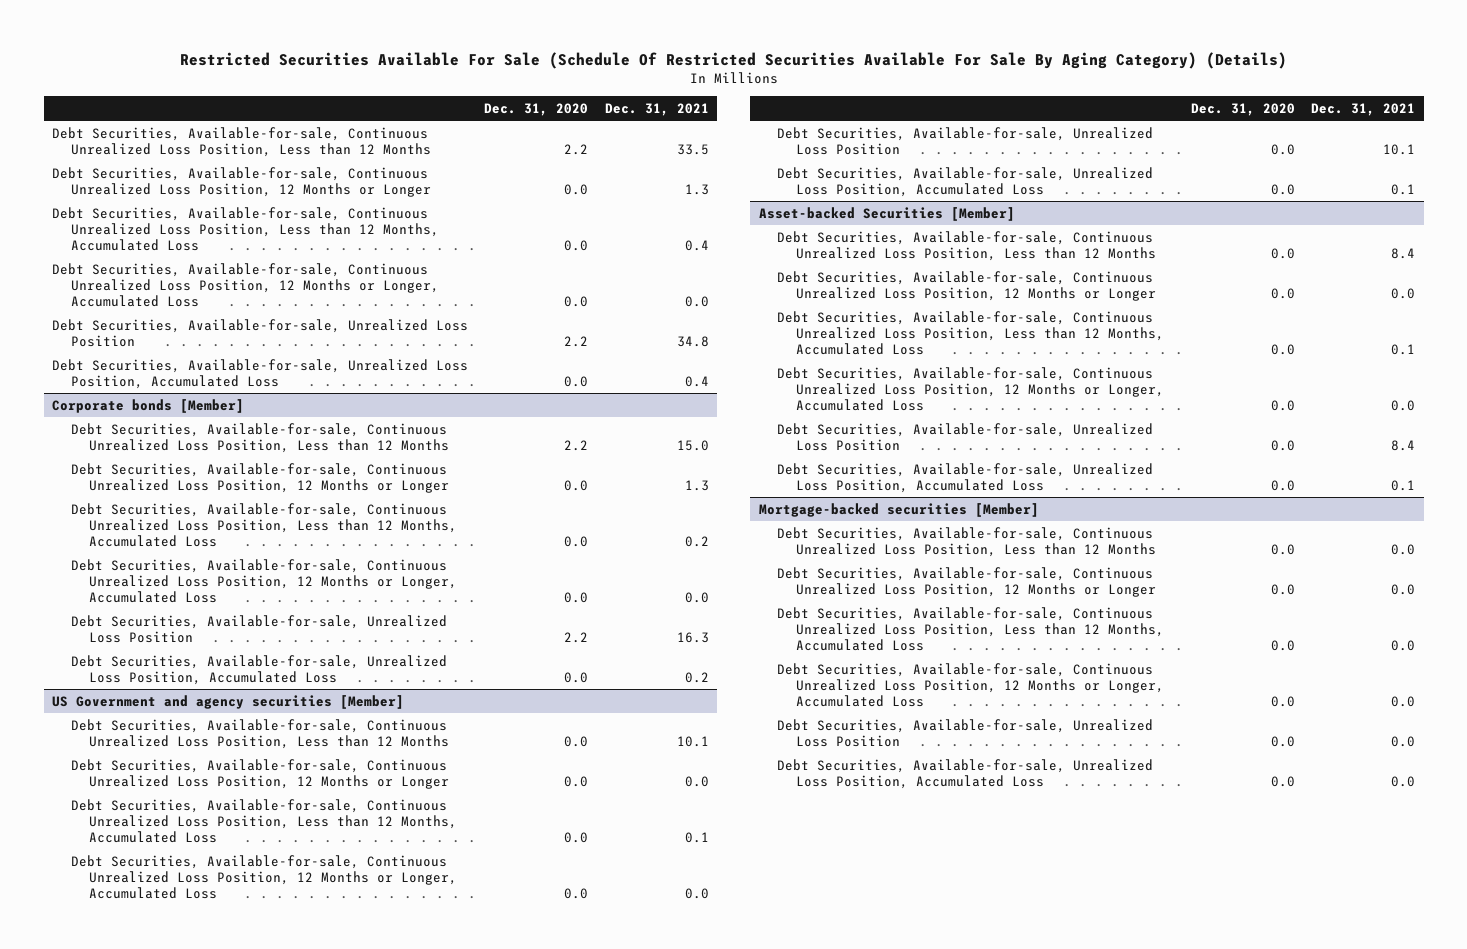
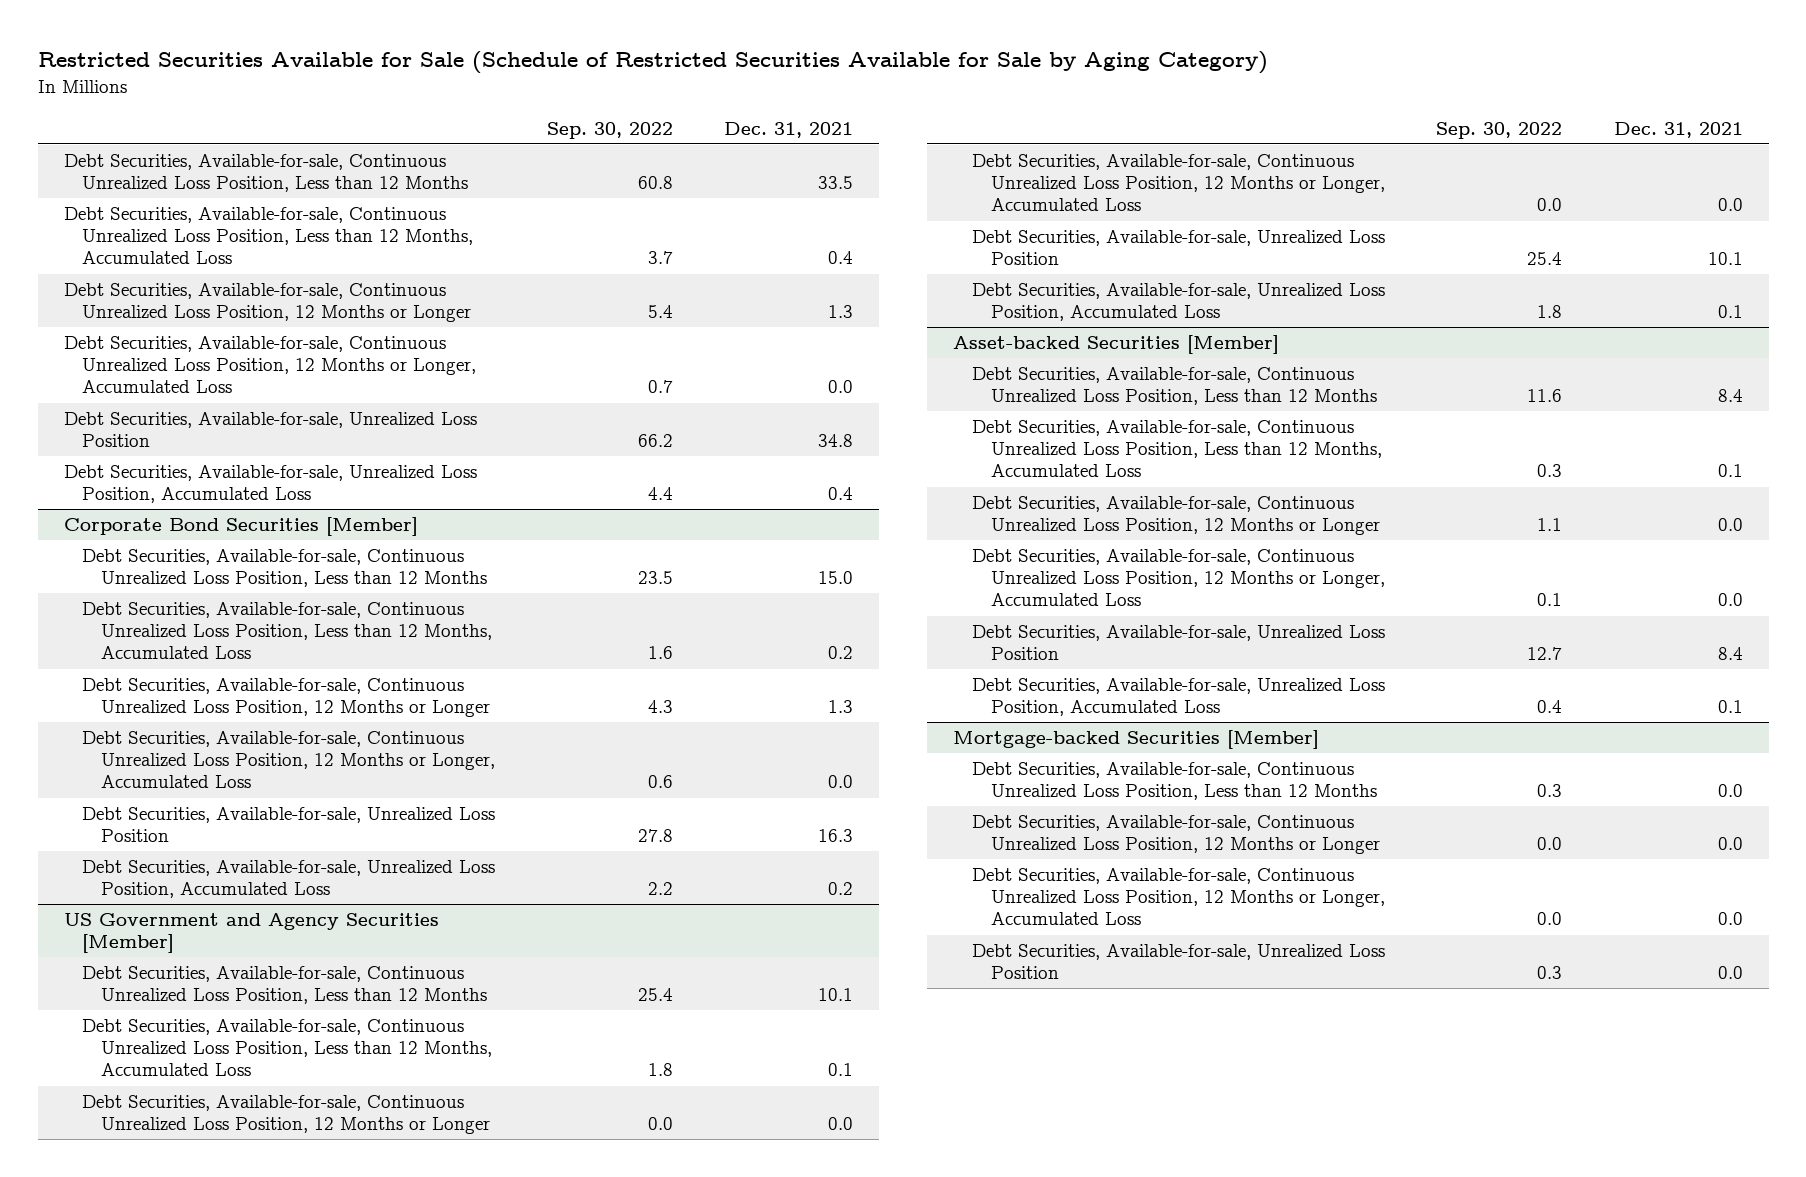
- Restricted Securities Available For Sale (Schedule Of Restricted Securities Available For Sale By Aging Category) (Details)
+ Restricted Securities Available for Sale (Schedule of Restricted Securities Available for Sale by Aging Category)
- | Dec. 31, 2020 | Dec. 31, 2021
+ | Sep. 30, 2022 | Dec. 31, 2021
moved down: Debt Securities, Available-for-sale, Continuous Unrealized Loss Position, 12 Months or Longer | 5.4 | 1.3
- Corporate bonds [Member]
+ Corporate Bond Securities [Member]
- Debt Securities, Available-for-sale, Continuous Unrealized Loss Position, 12 Months or Longer | 0.0 | 1.3
+ Debt Securities, Available-for-sale, Continuous Unrealized Loss Position, 12 Months or Longer | 4.3 | 1.3
- US Government and agency securities [Member]
+ US Government and Agency Securities [Member]
- Debt Securities, Available-for-sale, Continuous Unrealized Loss Position, 12 Months or Longer | 0.0 | 0.0
+ Debt Securities, Available-for-sale, Continuous Unrealized Loss Position, 12 Months or Longer | 0.0 | 0.0
@ Asset-backed Securities [Member]
moved down: Debt Securities, Available-for-sale, Continuous Unrealized Loss Position, 12 Months or Longer | 1.1 | 0.0
- Mortgage-backed securities [Member]
+ Mortgage-backed Securities [Member]
- Debt Securities, Available-for-sale, Continuous Unrealized Loss Position, Less than 12 Months, Accumulated Loss | 0.0 | 0.0
- Debt Securities, Available-for-sale, Unrealized Loss Position, Accumulated Loss | 0.0 | 0.0

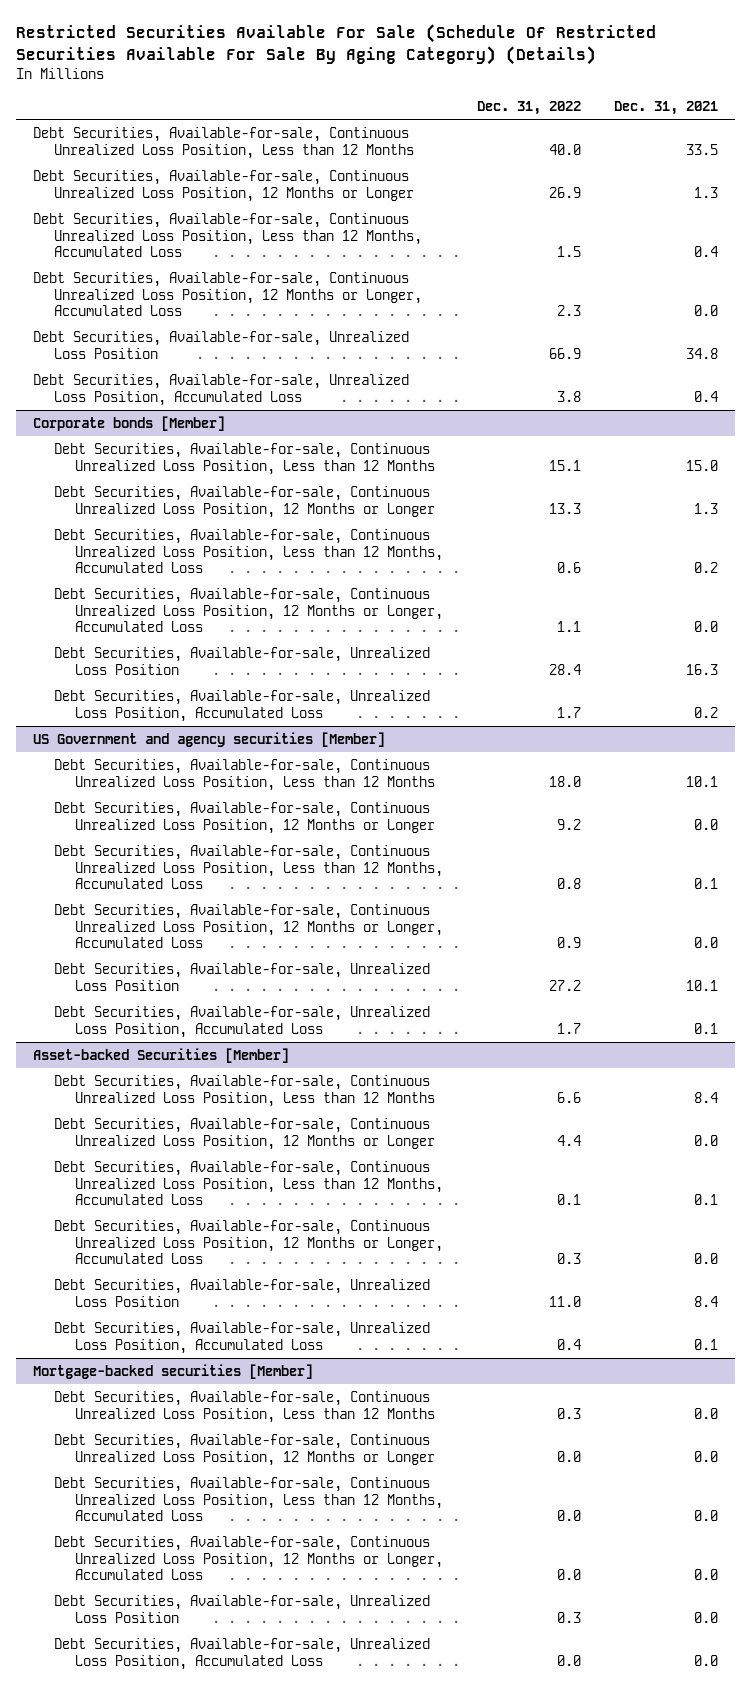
- Restricted Securities Available for Sale (Schedule of Restricted Securities Available for Sale by Aging Category)
+ Restricted Securities Available For Sale (Schedule Of Restricted Securities Available For Sale By Aging Category) (Details)
- | Sep. 30, 2022 | Dec. 31, 2021
+ | Dec. 31, 2022 | Dec. 31, 2021
moved down: Debt Securities, Available-for-sale, Continuous Unrealized Loss Position, Less than 12 Months, Accumulated Loss | 1.5 | 0.4
- Corporate Bond Securities [Member]
+ Corporate bonds [Member]
- Debt Securities, Available-for-sale, Continuous Unrealized Loss Position, Less than 12 Months, Accumulated Loss | 1.6 | 0.2
+ Debt Securities, Available-for-sale, Continuous Unrealized Loss Position, Less than 12 Months, Accumulated Loss | 0.6 | 0.2
- US Government and Agency Securities [Member]
+ US Government and agency securities [Member]
- Debt Securities, Available-for-sale, Continuous Unrealized Loss Position, Less than 12 Months, Accumulated Loss | 1.8 | 0.1
+ Debt Securities, Available-for-sale, Continuous Unrealized Loss Position, Less than 12 Months, Accumulated Loss | 0.8 | 0.1
@ Asset-backed Securities [Member]
moved down: Debt Securities, Available-for-sale, Continuous Unrealized Loss Position, Less than 12 Months, Accumulated Loss | 0.1 | 0.1
- Mortgage-backed Securities [Member]
+ Mortgage-backed securities [Member]
+ Debt Securities, Available-for-sale, Continuous Unrealized Loss Position, Less than 12 Months, Accumulated Loss | 0.0 | 0.0
+ Debt Securities, Available-for-sale, Unrealized Loss Position, Accumulated Loss | 0.0 | 0.0

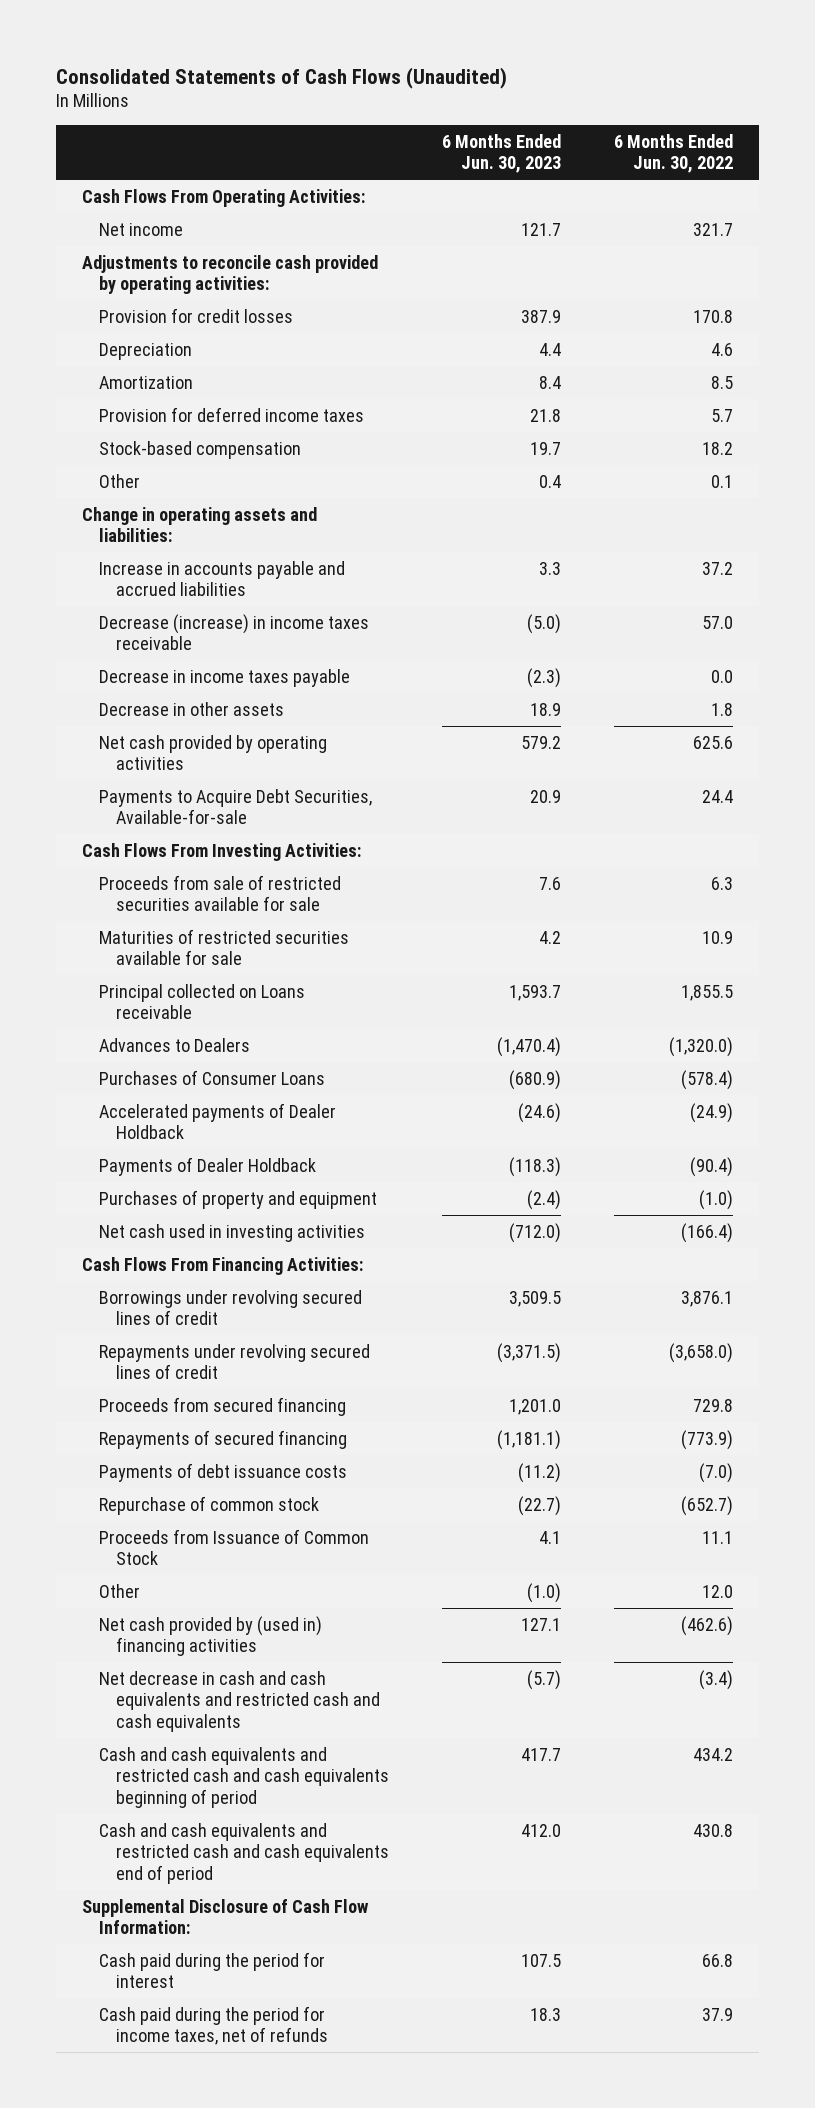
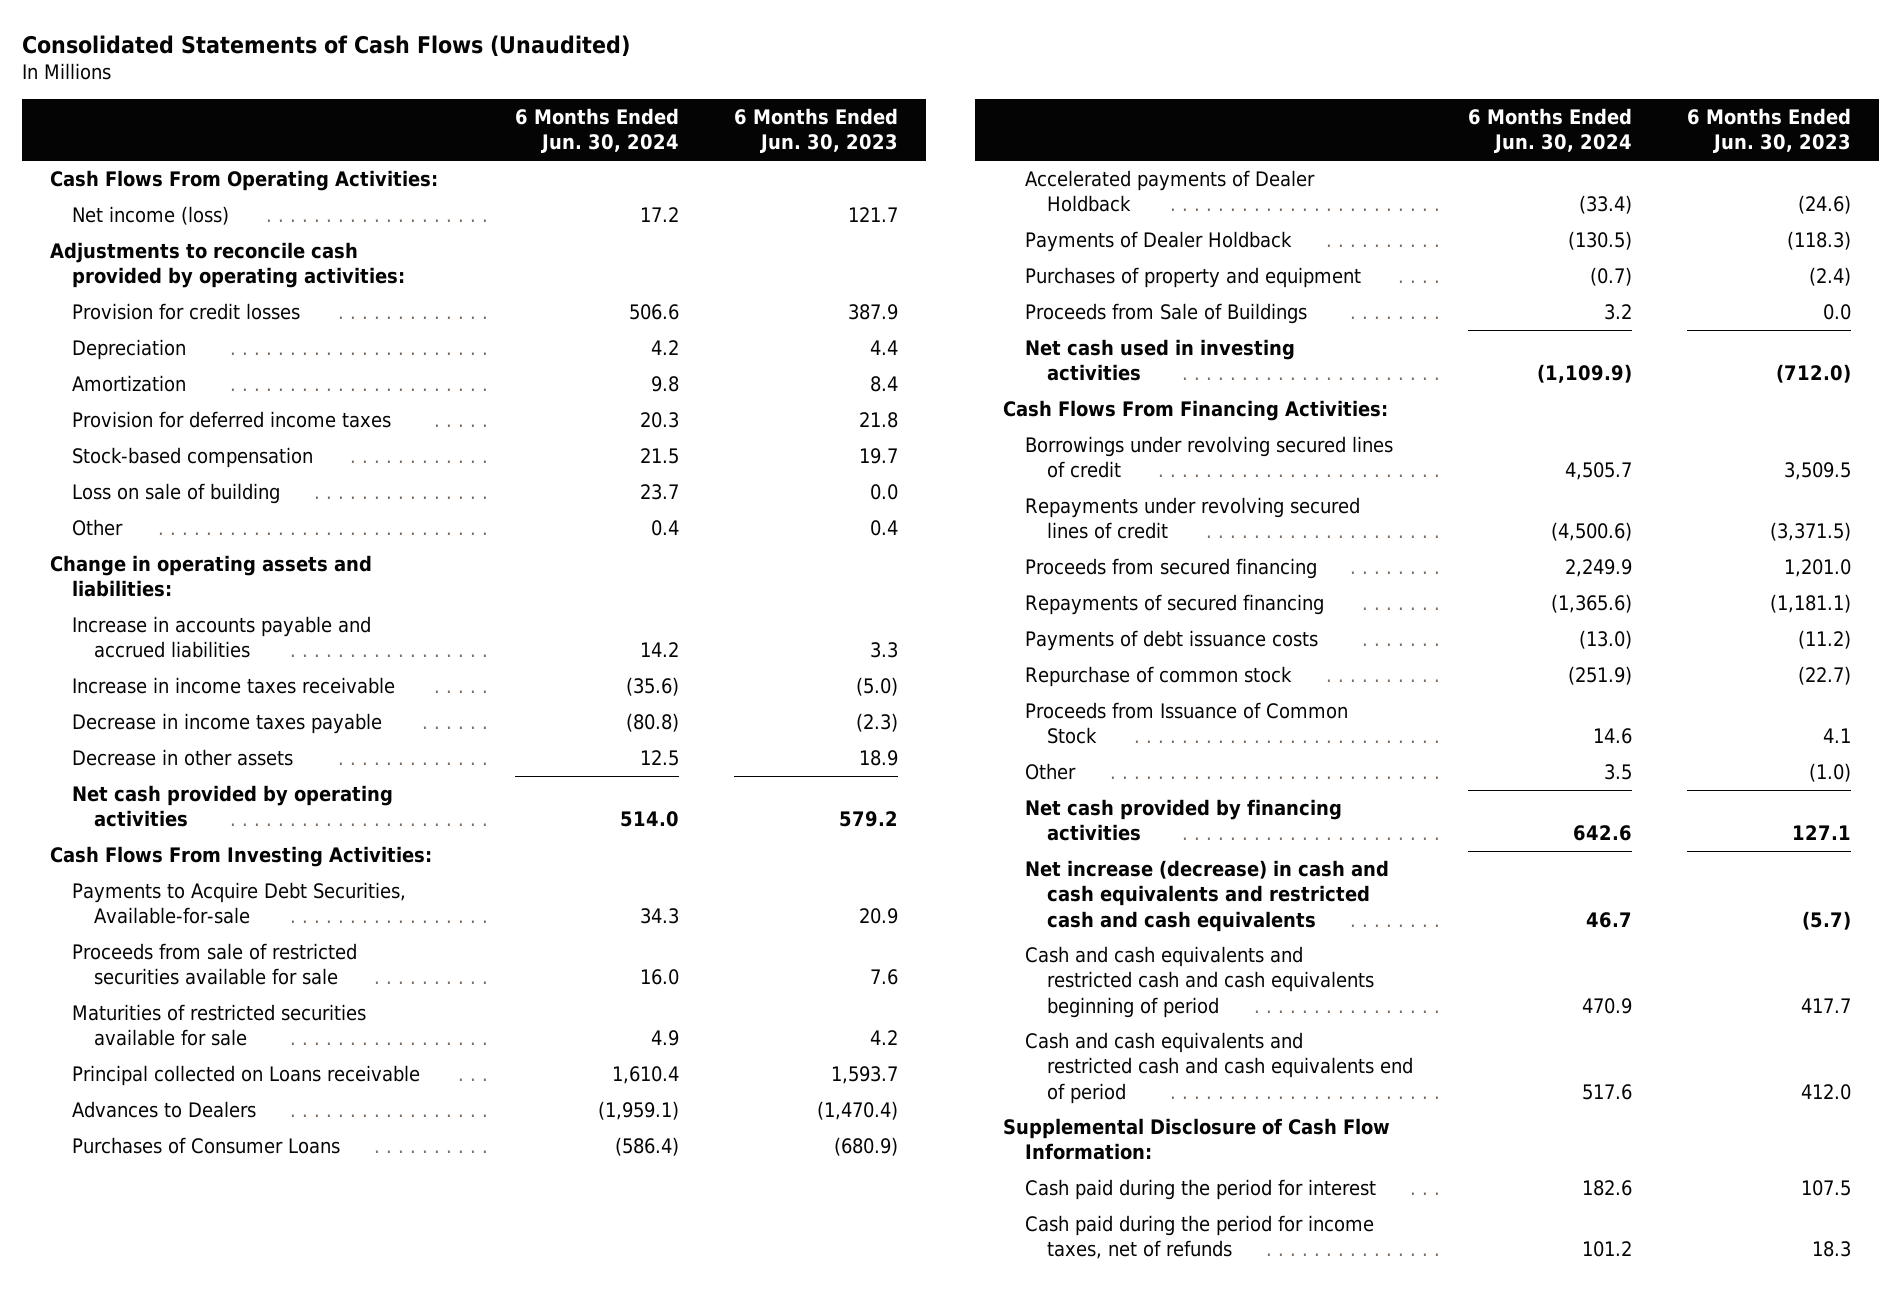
- | 6 Months Ended Jun. 30, 2023 | 6 Months Ended Jun. 30, 2022
+ | 6 Months Ended Jun. 30, 2024 | 6 Months Ended Jun. 30, 2023
- Net income | 121.7 | 321.7
+ Net income (loss) | 17.2 | 121.7
+ Loss on sale of building | 23.7 | 0.0
- Decrease (increase) in income taxes receivable | (5.0) | 57.0
+ Increase in income taxes receivable | (35.6) | (5.0)
moved down: Payments to Acquire Debt Securities, Available-for-sale | 34.3 | 20.9
+ Proceeds from Sale of Buildings | 3.2 | 0.0
- Net cash provided by (used in) financing activities | 127.1 | (462.6)
- Net decrease in cash and cash equivalents and restricted cash and cash equivalents | (5.7) | (3.4)
+ Net cash provided by financing activities | 642.6 | 127.1
+ Net increase (decrease) in cash and cash equivalents and restricted cash and cash equivalents | 46.7 | (5.7)

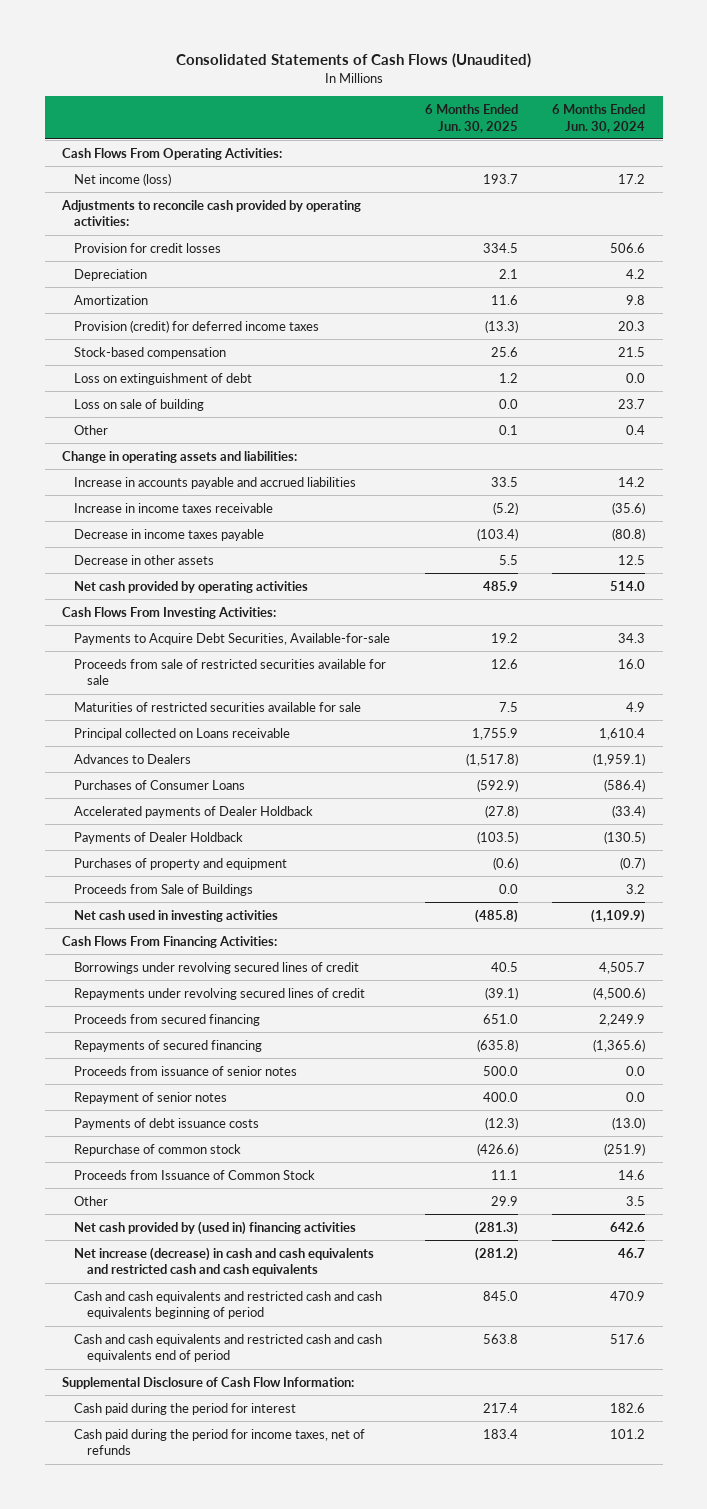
- | 6 Months Ended Jun. 30, 2024 | 6 Months Ended Jun. 30, 2023
+ | 6 Months Ended Jun. 30, 2025 | 6 Months Ended Jun. 30, 2024
- Provision for deferred income taxes | 20.3 | 21.8
+ Provision (credit) for deferred income taxes | (13.3) | 20.3
+ Loss on extinguishment of debt | 1.2 | 0.0
+ Proceeds from issuance of senior notes | 500.0 | 0.0
+ Repayment of senior notes | 400.0 | 0.0
- Net cash provided by financing activities | 642.6 | 127.1
+ Net cash provided by (used in) financing activities | (281.3) | 642.6

